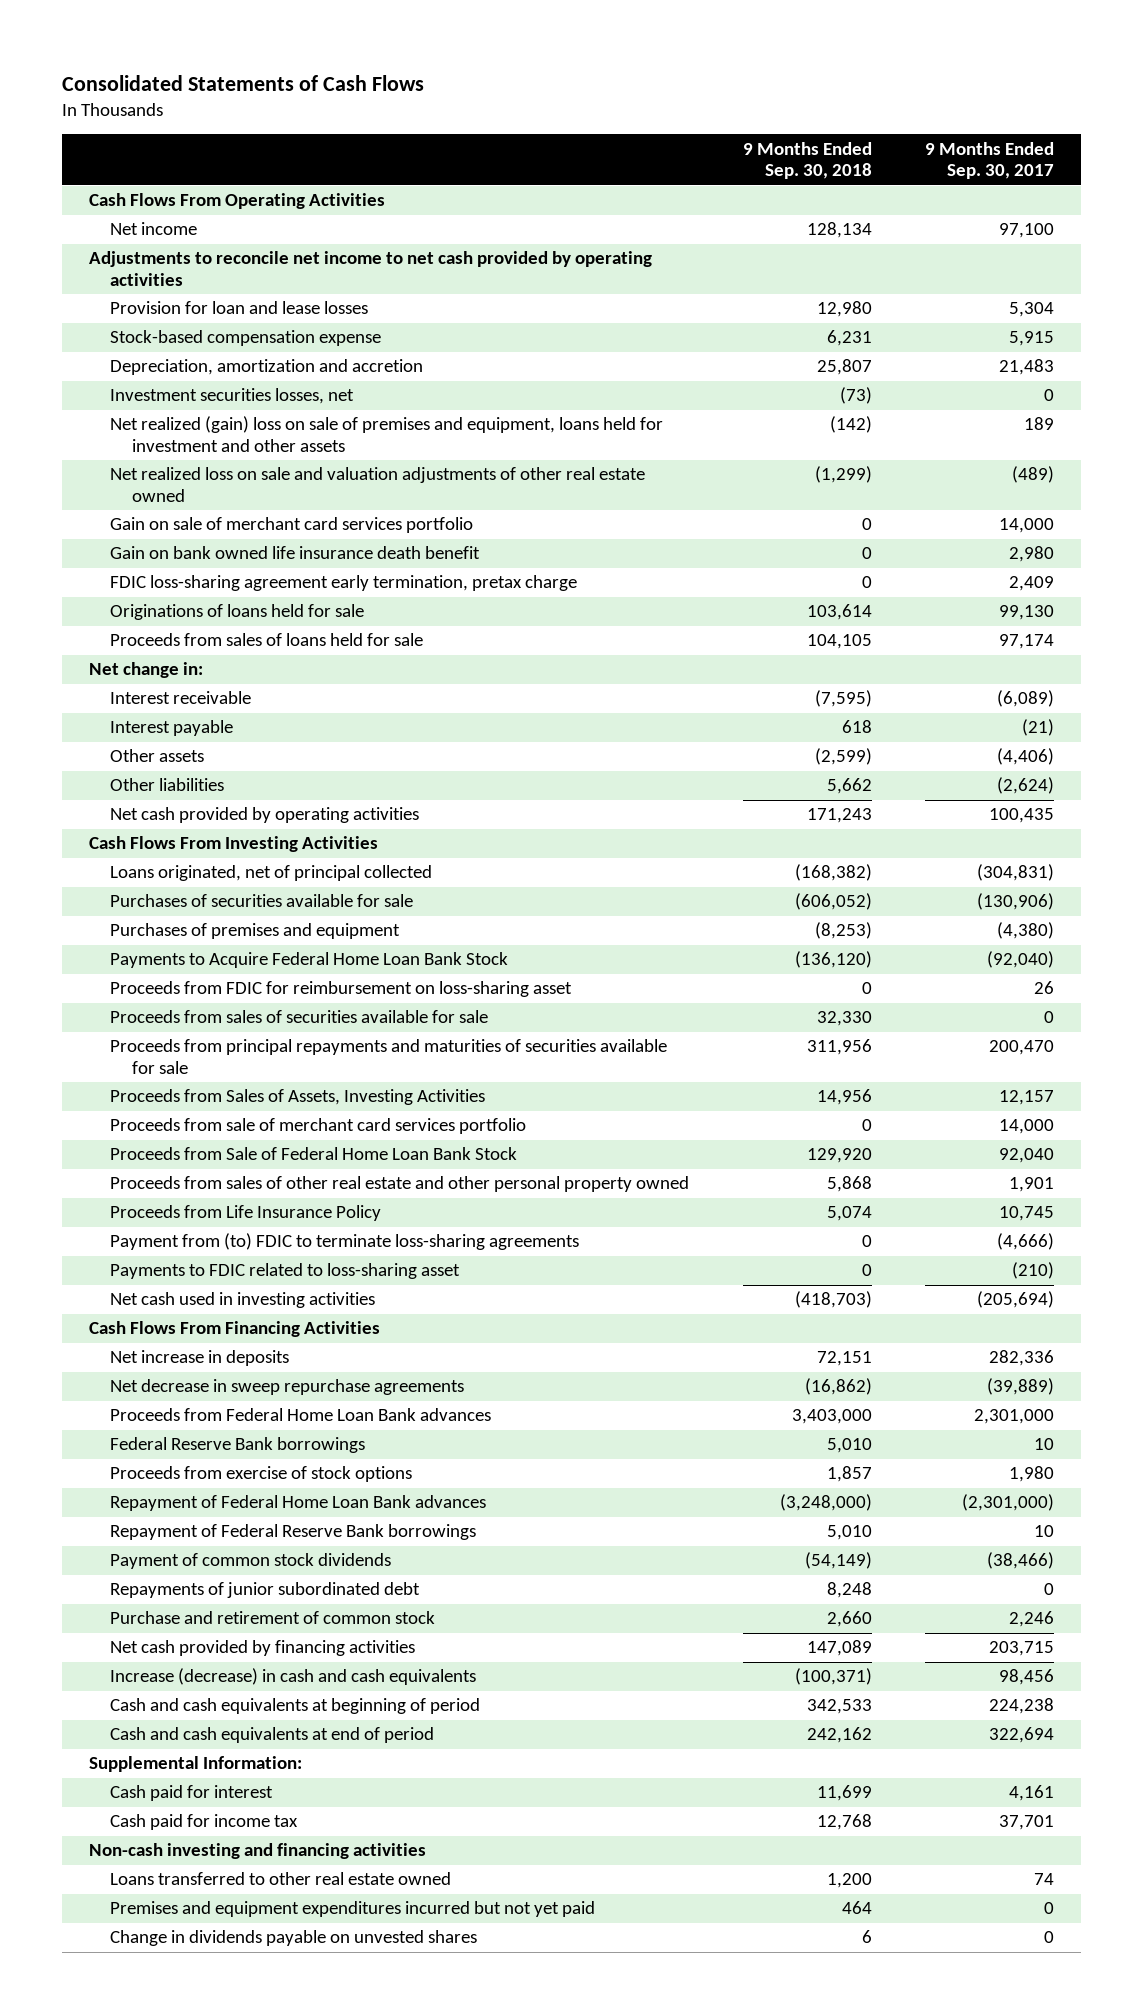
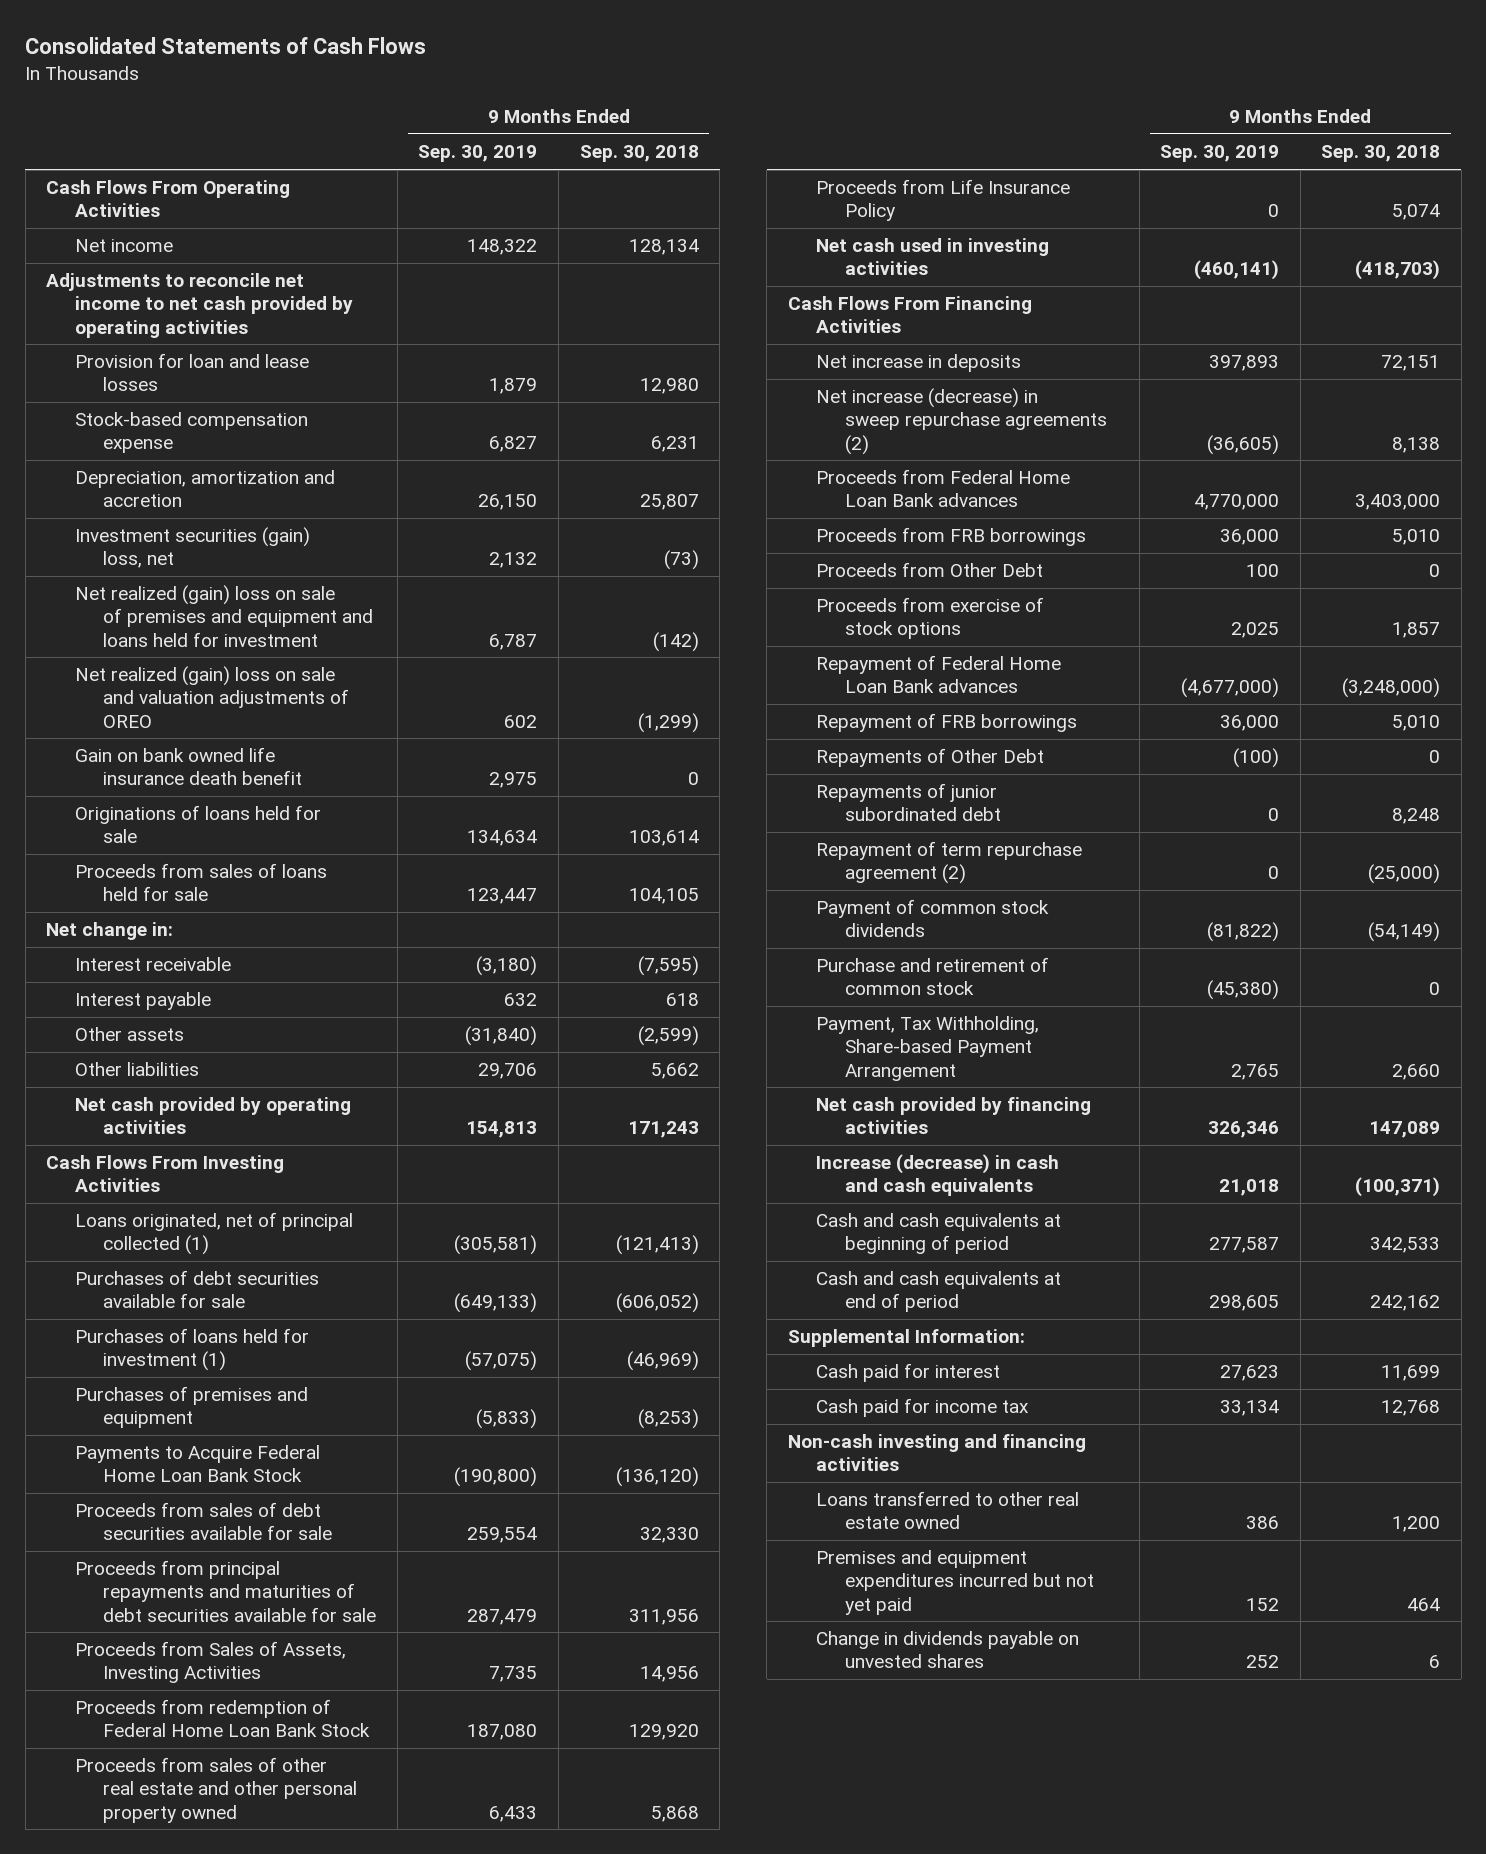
- | 9 Months Ended Sep. 30, 2018 | 9 Months Ended Sep. 30, 2017
+ | 9 Months Ended Sep. 30, 2019 | 9 Months Ended Sep. 30, 2018
- Investment securities losses, net | (73) | 0
- Net realized (gain) loss on sale of premises and equipment, loans held for investment and other assets | (142) | 189
- Net realized loss on sale and valuation adjustments of other real estate owned | (1,299) | (489)
- Gain on sale of merchant card services portfolio | 0 | 14,000
+ Investment securities (gain) loss, net | 2,132 | (73)
+ Net realized (gain) loss on sale of premises and equipment and loans held for investment | 6,787 | (142)
+ Net realized (gain) loss on sale and valuation adjustments of OREO | 602 | (1,299)
- FDIC loss-sharing agreement early termination, pretax charge | 0 | 2,409
- Loans originated, net of principal collected | (168,382) | (304,831)
- Purchases of securities available for sale | (606,052) | (130,906)
+ Loans originated, net of principal collected (1) | (305,581) | (121,413)
+ Purchases of debt securities available for sale | (649,133) | (606,052)
+ Purchases of loans held for investment (1) | (57,075) | (46,969)
- Proceeds from FDIC for reimbursement on loss-sharing asset | 0 | 26
- Proceeds from sales of securities available for sale | 32,330 | 0
- Proceeds from principal repayments and maturities of securities available for sale | 311,956 | 200,470
+ Proceeds from sales of debt securities available for sale | 259,554 | 32,330
+ Proceeds from principal repayments and maturities of debt securities available for sale | 287,479 | 311,956
- Proceeds from sale of merchant card services portfolio | 0 | 14,000
- Proceeds from Sale of Federal Home Loan Bank Stock | 129,920 | 92,040
+ Proceeds from redemption of Federal Home Loan Bank Stock | 187,080 | 129,920
- Payment from (to) FDIC to terminate loss-sharing agreements | 0 | (4,666)
- Payments to FDIC related to loss-sharing asset | 0 | (210)
- Net decrease in sweep repurchase agreements | (16,862) | (39,889)
+ Net increase (decrease) in sweep repurchase agreements (2) | (36,605) | 8,138
- Federal Reserve Bank borrowings | 5,010 | 10
+ Proceeds from FRB borrowings | 36,000 | 5,010
+ Proceeds from Other Debt | 100 | 0
- Repayment of Federal Reserve Bank borrowings | 5,010 | 10
+ Repayment of FRB borrowings | 36,000 | 5,010
+ Repayments of Other Debt | (100) | 0
- Purchase and retirement of common stock | 2,660 | 2,246
+ Repayment of term repurchase agreement (2) | 0 | (25,000)
moved down: Payment of common stock dividends | (81,822) | (54,149)
+ Purchase and retirement of common stock | (45,380) | 0
+ Payment, Tax Withholding, Share-based Payment Arrangement | 2,765 | 2,660

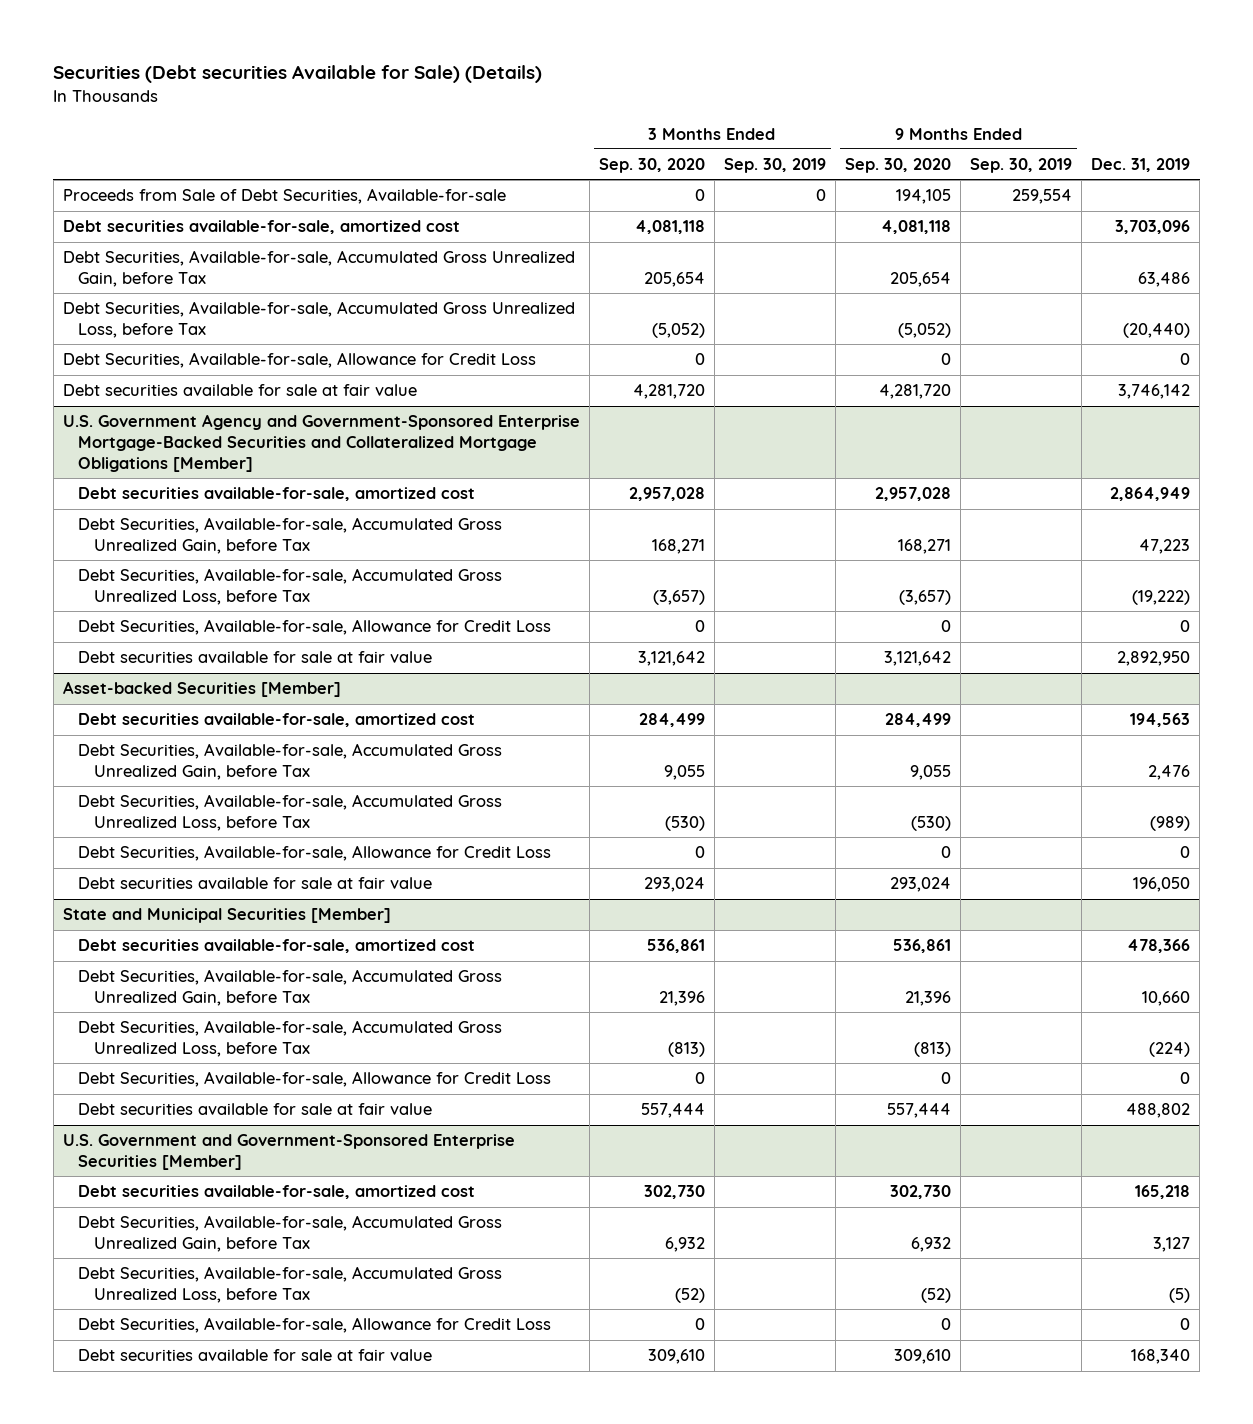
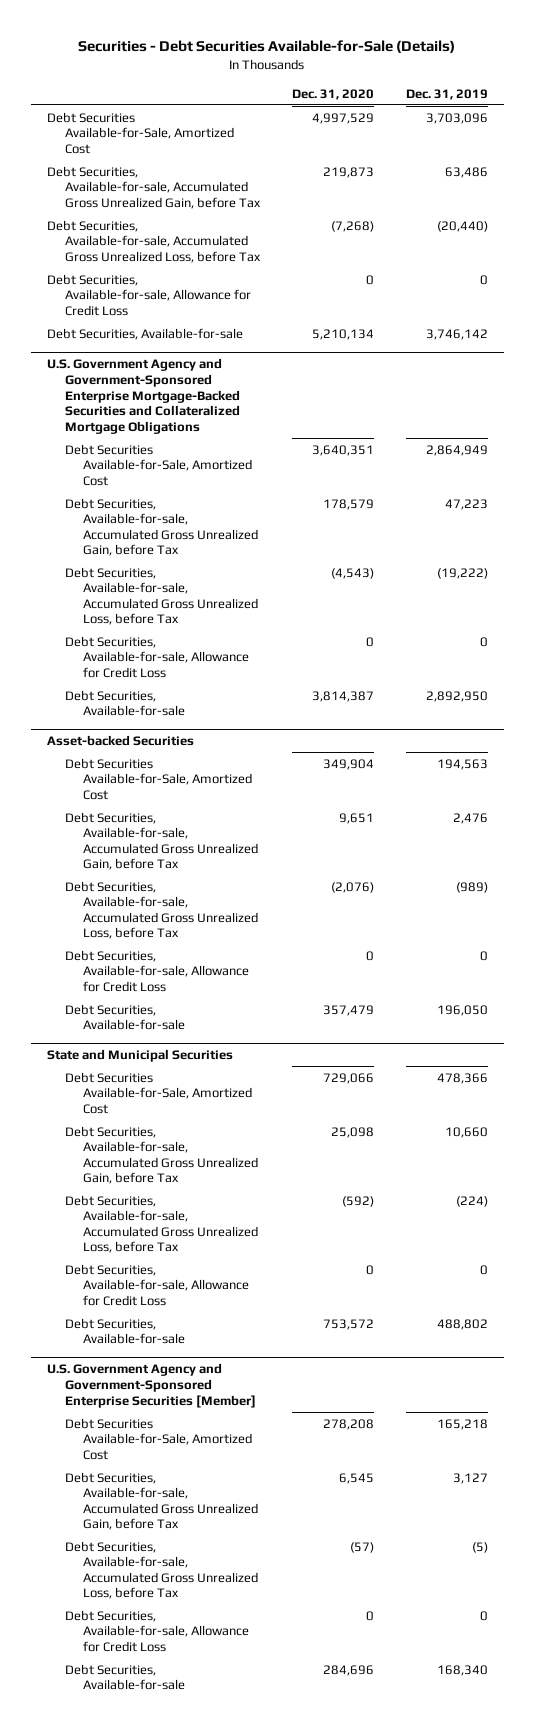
- Securities (Debt securities Available for Sale) (Details)
+ Securities - Debt Securities Available-for-Sale (Details)
- | 3 Months Ended Sep. 30, 2020 | 3 Months Ended Sep. 30, 2019 | 9 Months Ended Sep. 30, 2020 | 9 Months Ended Sep. 30, 2019 | Dec. 31, 2019
+ | Dec. 31, 2020 | Dec. 31, 2019
- Proceeds from Sale of Debt Securities, Available-for-sale | 0 | 0 | 194,105 | 259,554 |
- Debt securities available-for-sale, amortized cost | 4,081,118 | | 4,081,118 | | 3,703,096
+ Debt Securities Available-for-Sale, Amortized Cost | 4,997,529 | 3,703,096
- Debt securities available for sale at fair value | 4,281,720 | | 4,281,720 | | 3,746,142
- U.S. Government Agency and Government-Sponsored Enterprise Mortgage-Backed Securities and Collateralized Mortgage Obligations [Member]
- Debt securities available-for-sale, amortized cost | 2,957,028 | | 2,957,028 | | 2,864,949
+ Debt Securities, Available-for-sale | 5,210,134 | 3,746,142
+ U.S. Government Agency and Government-Sponsored Enterprise Mortgage-Backed Securities and Collateralized Mortgage Obligations
+ Debt Securities Available-for-Sale, Amortized Cost | 3,640,351 | 2,864,949
- Debt securities available for sale at fair value | 3,121,642 | | 3,121,642 | | 2,892,950
- Asset-backed Securities [Member]
- Debt securities available-for-sale, amortized cost | 284,499 | | 284,499 | | 194,563
+ Debt Securities, Available-for-sale | 3,814,387 | 2,892,950
+ Asset-backed Securities
+ Debt Securities Available-for-Sale, Amortized Cost | 349,904 | 194,563
- Debt securities available for sale at fair value | 293,024 | | 293,024 | | 196,050
- State and Municipal Securities [Member]
- Debt securities available-for-sale, amortized cost | 536,861 | | 536,861 | | 478,366
+ Debt Securities, Available-for-sale | 357,479 | 196,050
+ State and Municipal Securities
+ Debt Securities Available-for-Sale, Amortized Cost | 729,066 | 478,366
- Debt securities available for sale at fair value | 557,444 | | 557,444 | | 488,802
- U.S. Government and Government-Sponsored Enterprise Securities [Member]
- Debt securities available-for-sale, amortized cost | 302,730 | | 302,730 | | 165,218
+ Debt Securities, Available-for-sale | 753,572 | 488,802
+ U.S. Government Agency and Government-Sponsored Enterprise Securities [Member]
+ Debt Securities Available-for-Sale, Amortized Cost | 278,208 | 165,218
- Debt securities available for sale at fair value | 309,610 | | 309,610 | | 168,340
+ Debt Securities, Available-for-sale | 284,696 | 168,340

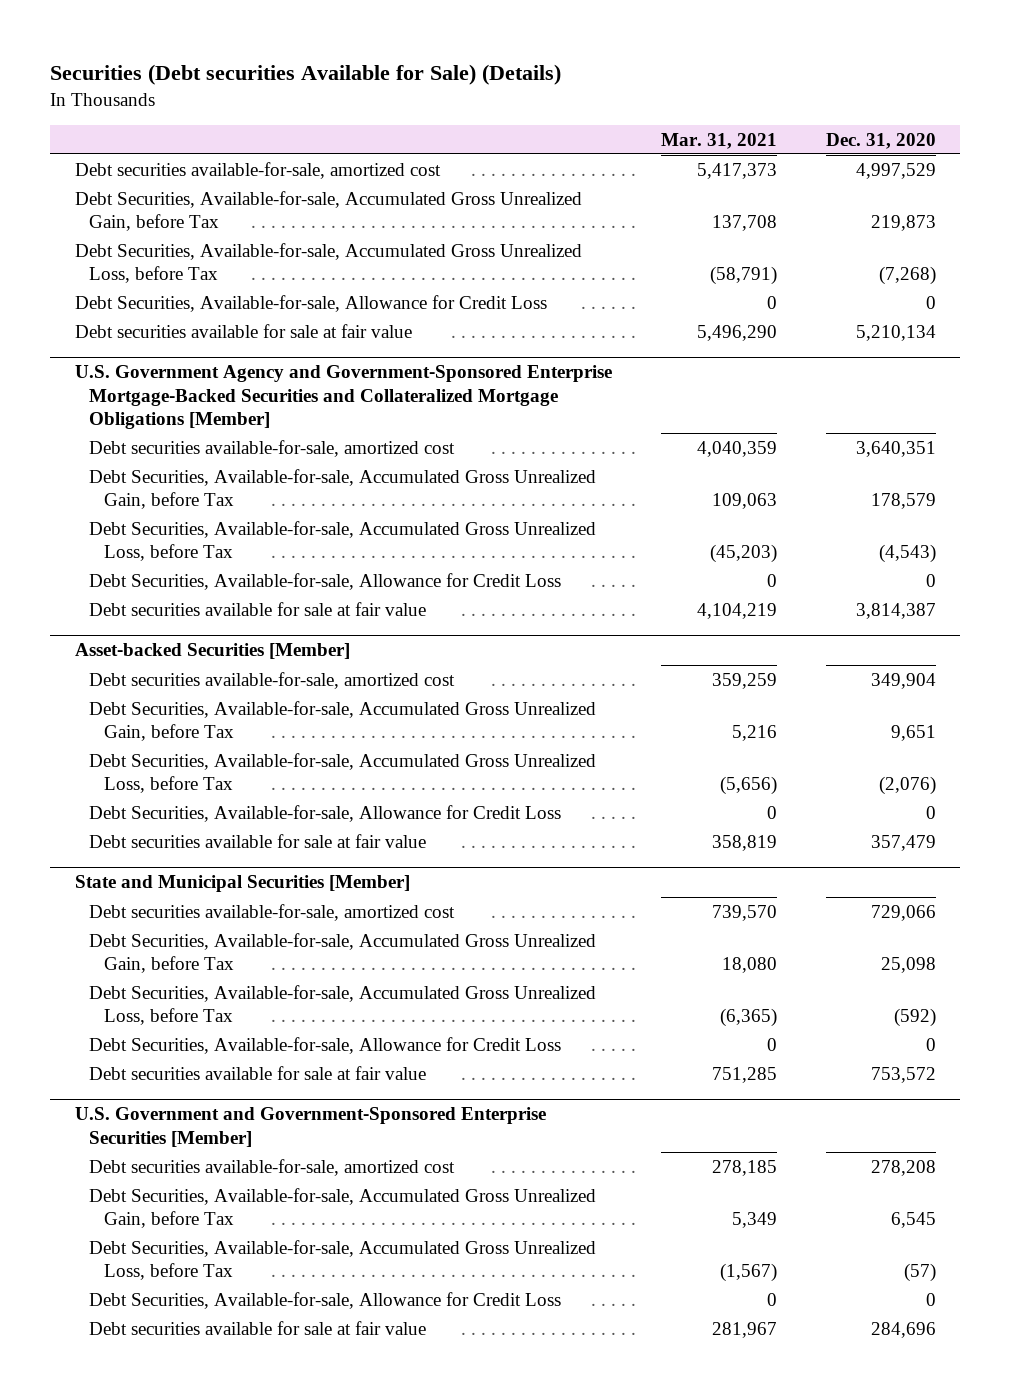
- Securities - Debt Securities Available-for-Sale (Details)
+ Securities (Debt securities Available for Sale) (Details)
- | Dec. 31, 2020 | Dec. 31, 2019
+ | Mar. 31, 2021 | Dec. 31, 2020
- Debt Securities Available-for-Sale, Amortized Cost | 4,997,529 | 3,703,096
+ Debt securities available-for-sale, amortized cost | 5,417,373 | 4,997,529
- Debt Securities, Available-for-sale | 5,210,134 | 3,746,142
- U.S. Government Agency and Government-Sponsored Enterprise Mortgage-Backed Securities and Collateralized Mortgage Obligations
- Debt Securities Available-for-Sale, Amortized Cost | 3,640,351 | 2,864,949
+ Debt securities available for sale at fair value | 5,496,290 | 5,210,134
+ U.S. Government Agency and Government-Sponsored Enterprise Mortgage-Backed Securities and Collateralized Mortgage Obligations [Member]
+ Debt securities available-for-sale, amortized cost | 4,040,359 | 3,640,351
- Debt Securities, Available-for-sale | 3,814,387 | 2,892,950
- Asset-backed Securities
- Debt Securities Available-for-Sale, Amortized Cost | 349,904 | 194,563
+ Debt securities available for sale at fair value | 4,104,219 | 3,814,387
+ Asset-backed Securities [Member]
+ Debt securities available-for-sale, amortized cost | 359,259 | 349,904
- Debt Securities, Available-for-sale | 357,479 | 196,050
- State and Municipal Securities
- Debt Securities Available-for-Sale, Amortized Cost | 729,066 | 478,366
+ Debt securities available for sale at fair value | 358,819 | 357,479
+ State and Municipal Securities [Member]
+ Debt securities available-for-sale, amortized cost | 739,570 | 729,066
- Debt Securities, Available-for-sale | 753,572 | 488,802
- U.S. Government Agency and Government-Sponsored Enterprise Securities [Member]
- Debt Securities Available-for-Sale, Amortized Cost | 278,208 | 165,218
+ Debt securities available for sale at fair value | 751,285 | 753,572
+ U.S. Government and Government-Sponsored Enterprise Securities [Member]
+ Debt securities available-for-sale, amortized cost | 278,185 | 278,208
- Debt Securities, Available-for-sale | 284,696 | 168,340
+ Debt securities available for sale at fair value | 281,967 | 284,696

